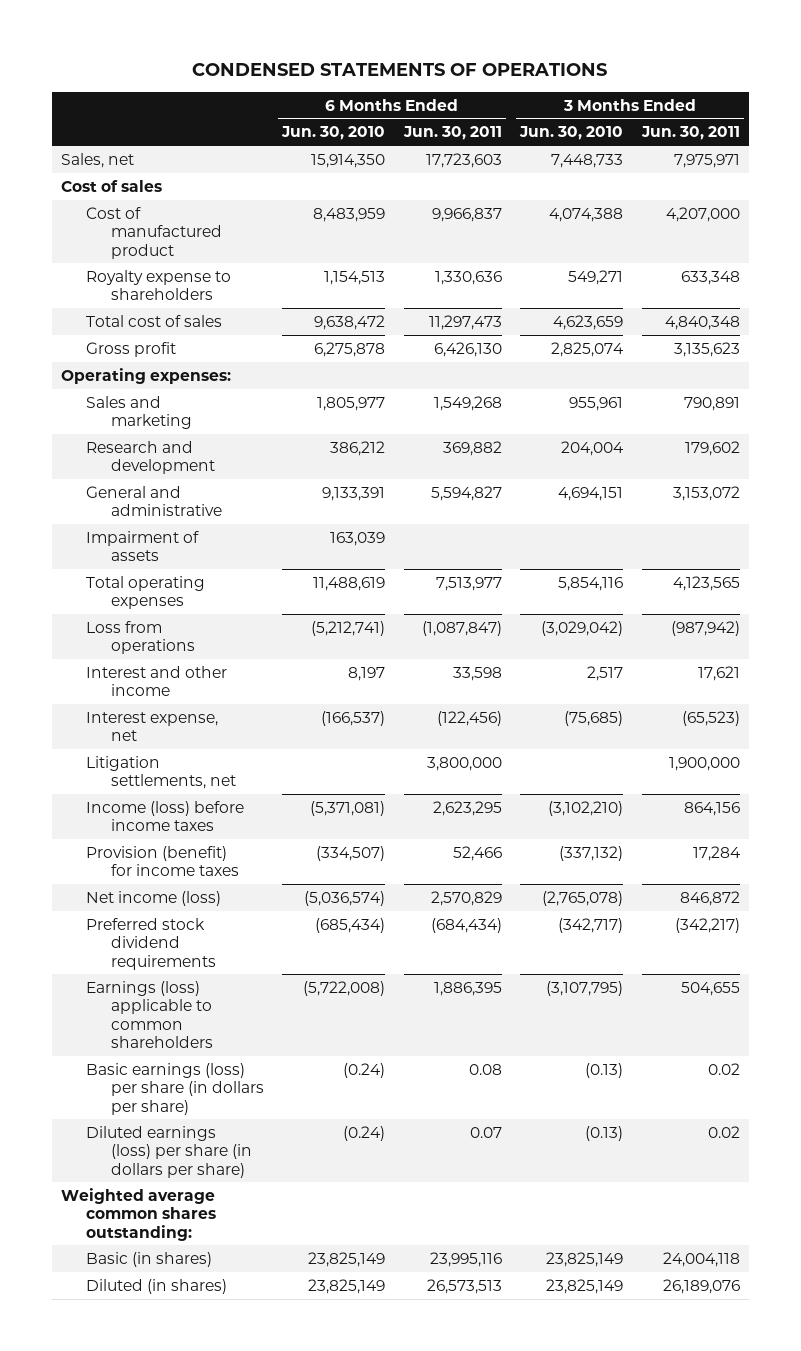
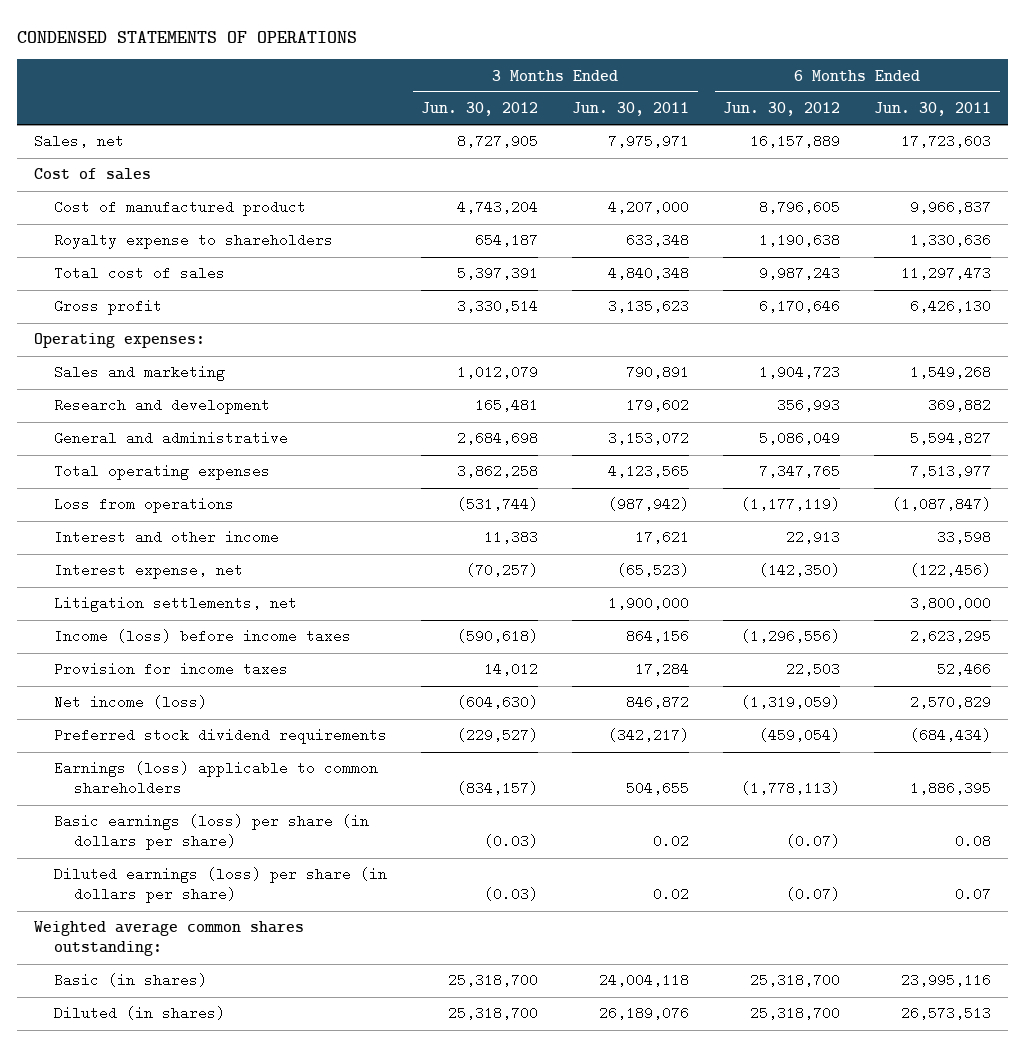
- | 6 Months Ended Jun. 30, 2010 | 6 Months Ended Jun. 30, 2011 | 3 Months Ended Jun. 30, 2010 | 3 Months Ended Jun. 30, 2011
+ | 3 Months Ended Jun. 30, 2012 | 3 Months Ended Jun. 30, 2011 | 6 Months Ended Jun. 30, 2012 | 6 Months Ended Jun. 30, 2011
- Impairment of assets | 163,039 | | |
- Provision (benefit) for income taxes | (334,507) | 52,466 | (337,132) | 17,284
+ Provision for income taxes | 14,012 | 17,284 | 22,503 | 52,466

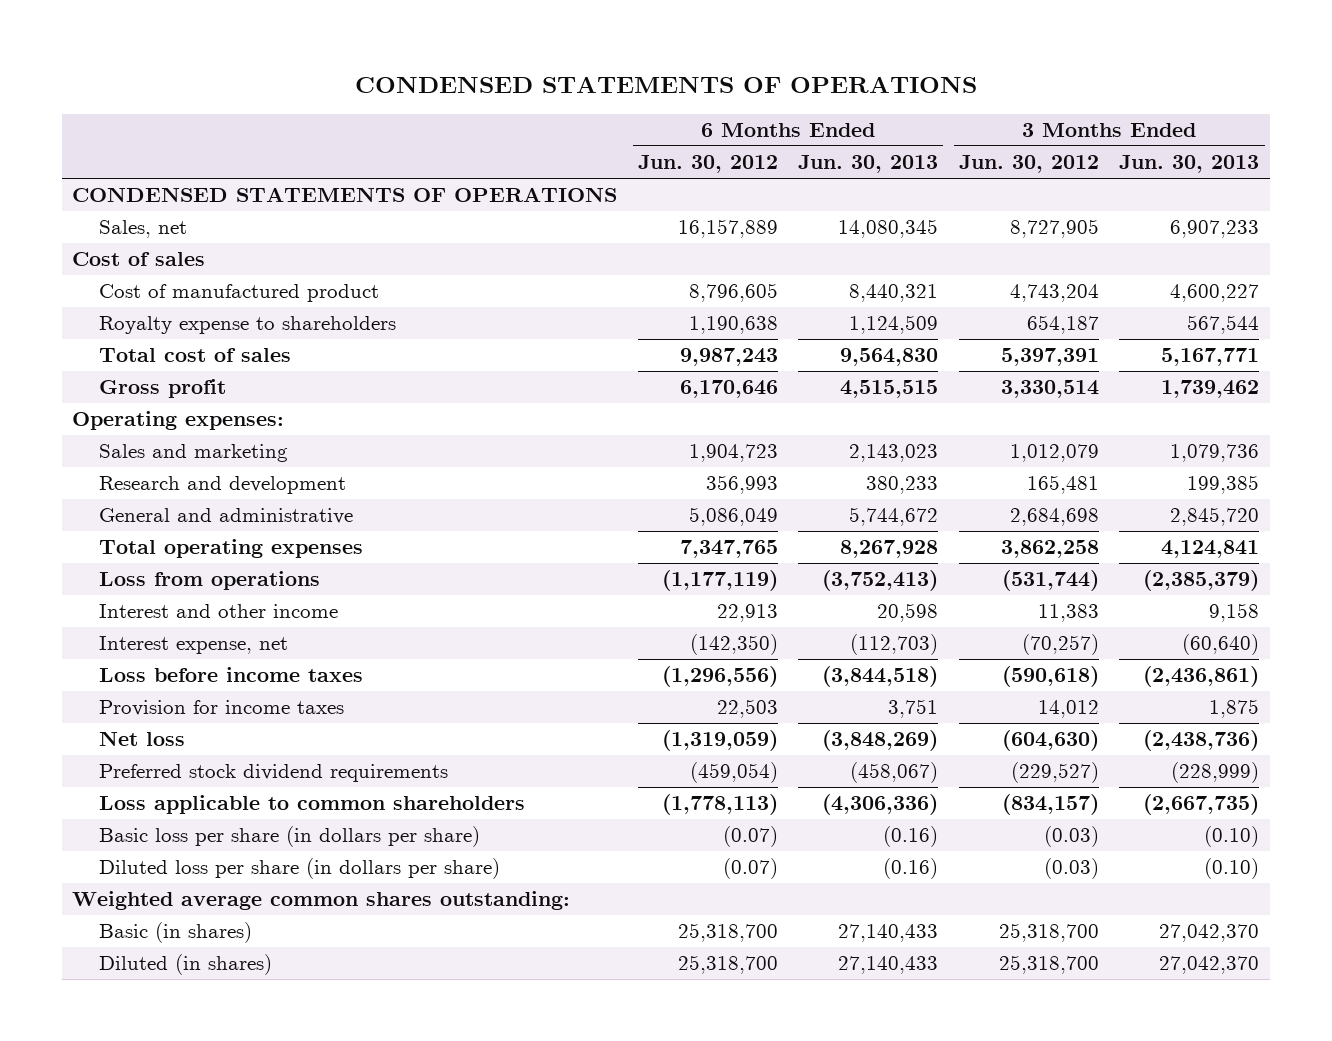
- | 3 Months Ended Jun. 30, 2012 | 3 Months Ended Jun. 30, 2011 | 6 Months Ended Jun. 30, 2012 | 6 Months Ended Jun. 30, 2011
+ | 6 Months Ended Jun. 30, 2012 | 6 Months Ended Jun. 30, 2013 | 3 Months Ended Jun. 30, 2012 | 3 Months Ended Jun. 30, 2013
+ CONDENSED STATEMENTS OF OPERATIONS
- Litigation settlements, net | | 1,900,000 | | 3,800,000
- Income (loss) before income taxes | (590,618) | 864,156 | (1,296,556) | 2,623,295
+ Loss before income taxes | (1,296,556) | (3,844,518) | (590,618) | (2,436,861)
- Net income (loss) | (604,630) | 846,872 | (1,319,059) | 2,570,829
+ Net loss | (1,319,059) | (3,848,269) | (604,630) | (2,438,736)
- Earnings (loss) applicable to common shareholders | (834,157) | 504,655 | (1,778,113) | 1,886,395
- Basic earnings (loss) per share (in dollars per share) | (0.03) | 0.02 | (0.07) | 0.08
- Diluted earnings (loss) per share (in dollars per share) | (0.03) | 0.02 | (0.07) | 0.07
+ Loss applicable to common shareholders | (1,778,113) | (4,306,336) | (834,157) | (2,667,735)
+ Basic loss per share (in dollars per share) | (0.07) | (0.16) | (0.03) | (0.10)
+ Diluted loss per share (in dollars per share) | (0.07) | (0.16) | (0.03) | (0.10)

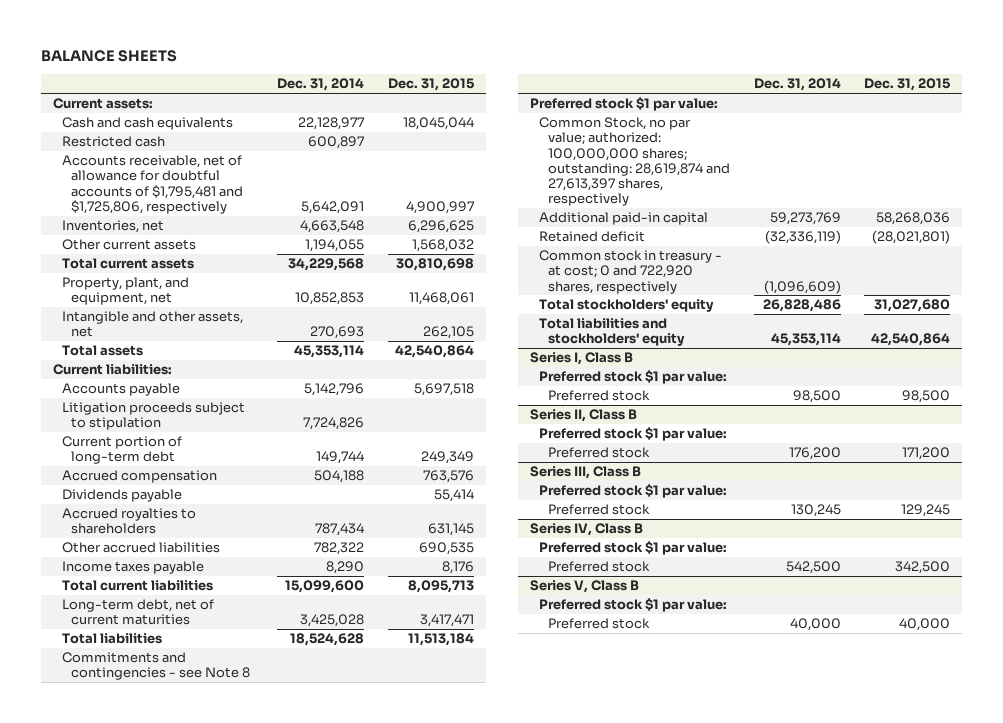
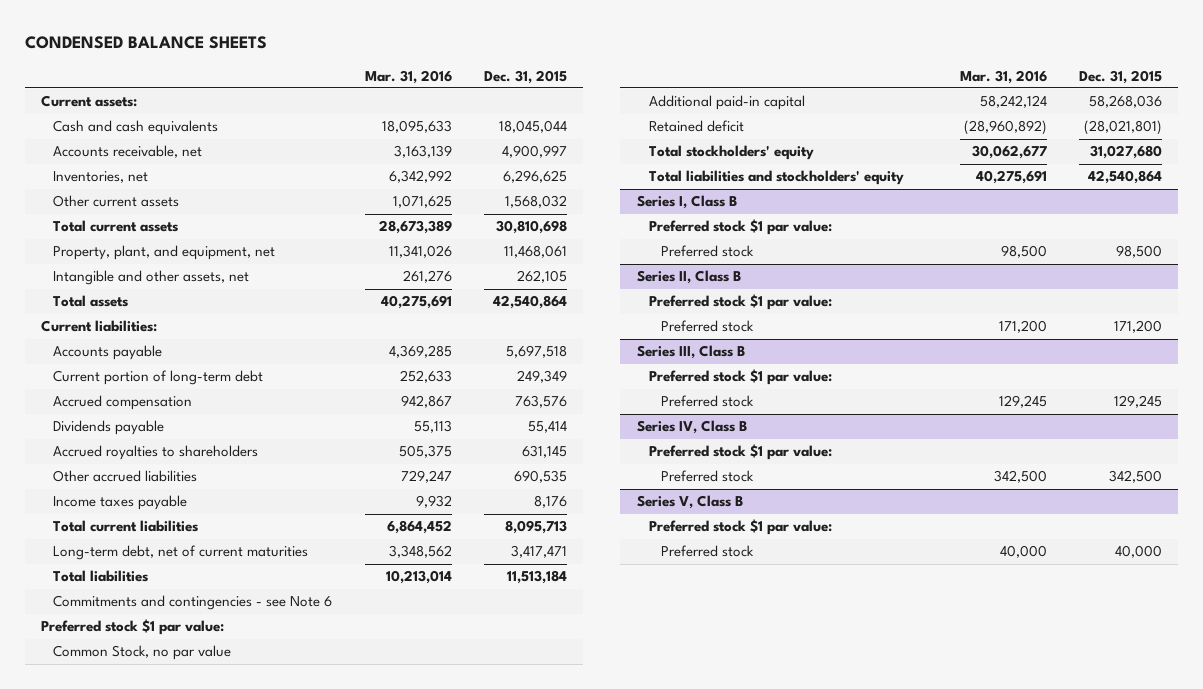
- BALANCE SHEETS
+ CONDENSED BALANCE SHEETS
- | Dec. 31, 2014 | Dec. 31, 2015
+ | Mar. 31, 2016 | Dec. 31, 2015
- Restricted cash | 600,897 |
- Accounts receivable, net of allowance for doubtful accounts of $1,795,481 and $1,725,806, respectively | 5,642,091 | 4,900,997
+ Accounts receivable, net | 3,163,139 | 4,900,997
- Litigation proceeds subject to stipulation | 7,724,826 |
- Commitments and contingencies - see Note 8
+ Commitments and contingencies - see Note 6
- Common Stock, no par value; authorized: 100,000,000 shares; outstanding: 28,619,874 and 27,613,397 shares, respectively
+ Common Stock, no par value
- Common stock in treasury - at cost; 0 and 722,920 shares, respectively | (1,096,609) |

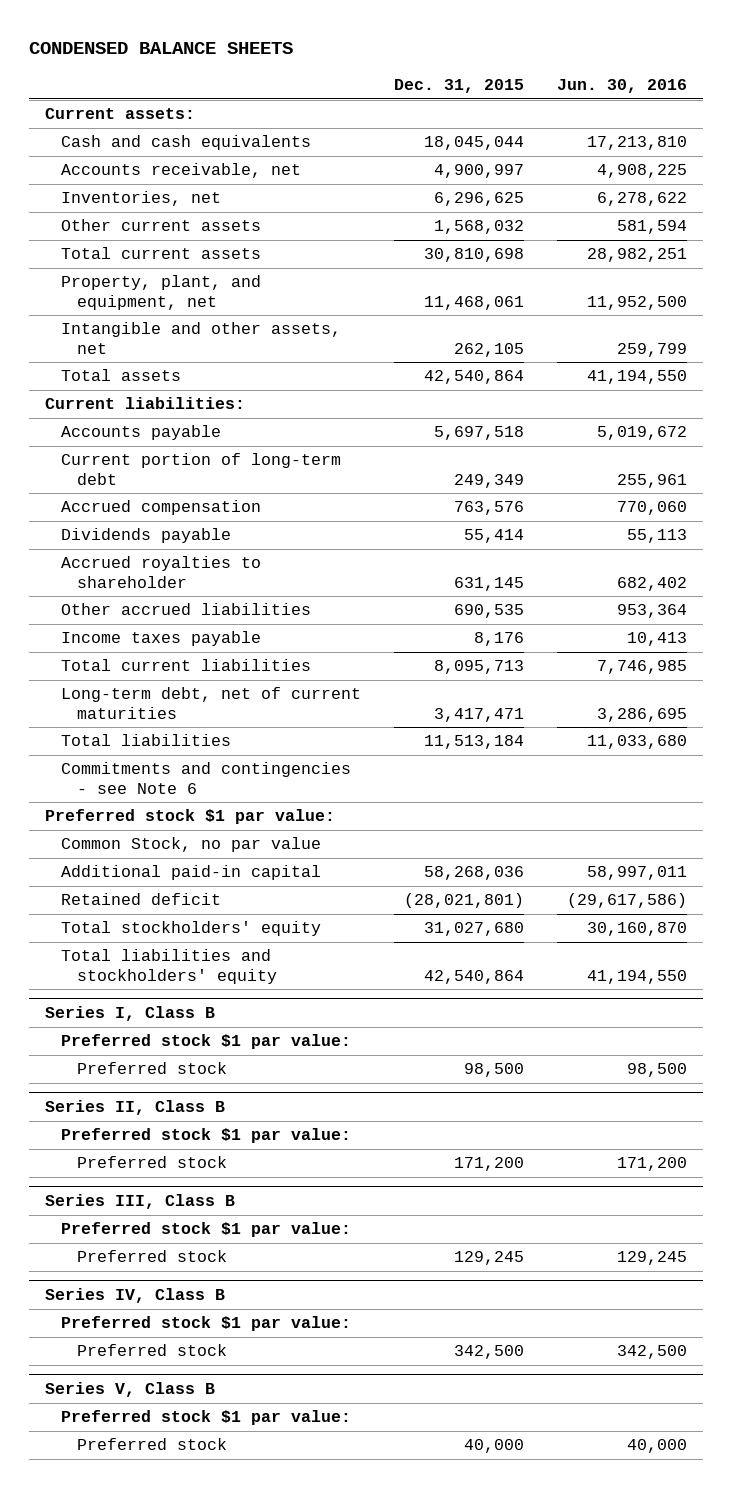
- | Mar. 31, 2016 | Dec. 31, 2015
+ | Dec. 31, 2015 | Jun. 30, 2016
- Accrued royalties to shareholders | 505,375 | 631,145
+ Accrued royalties to shareholder | 631,145 | 682,402

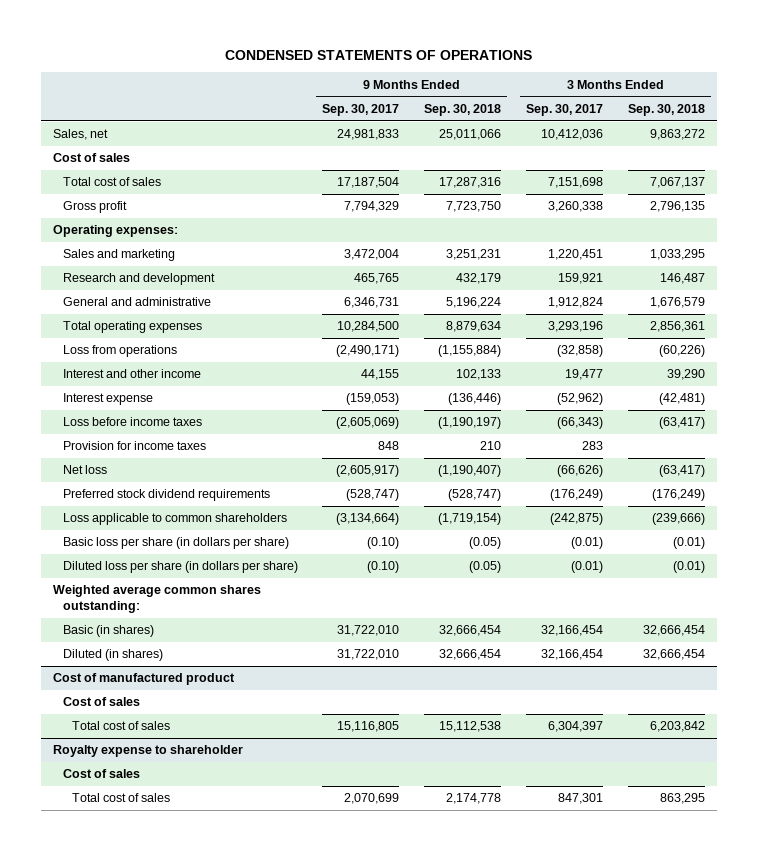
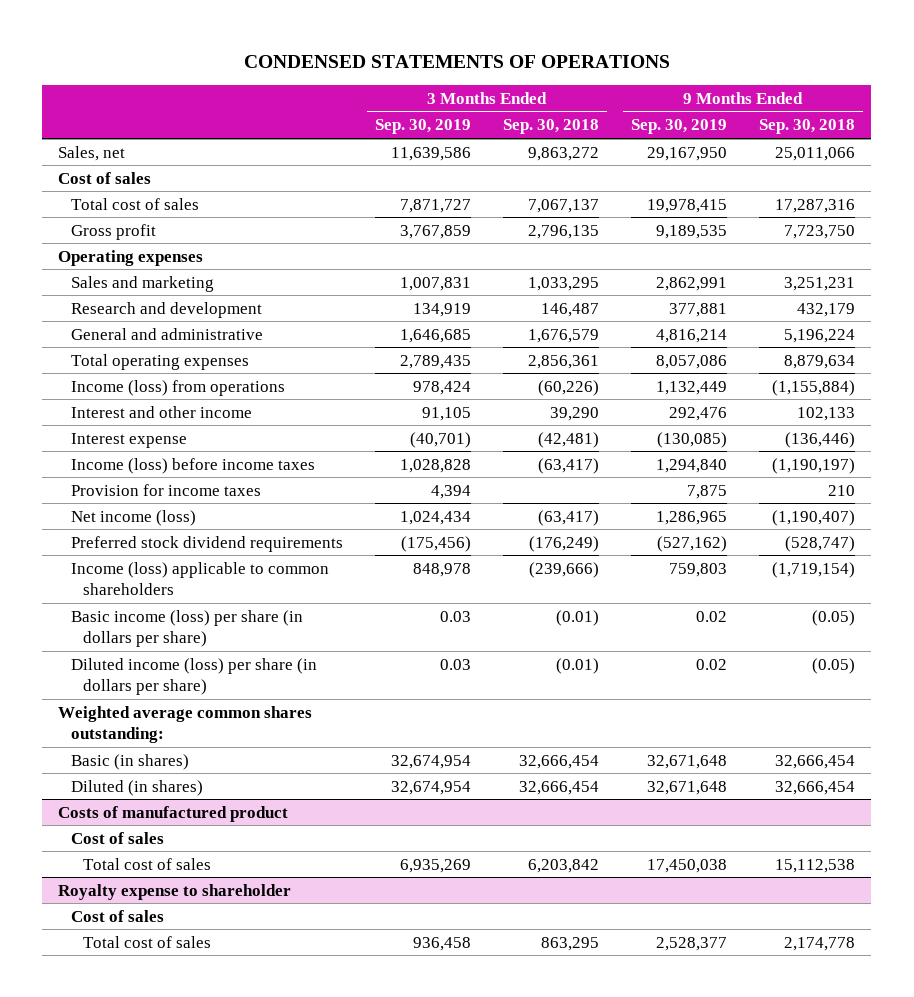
- | 9 Months Ended Sep. 30, 2017 | 9 Months Ended Sep. 30, 2018 | 3 Months Ended Sep. 30, 2017 | 3 Months Ended Sep. 30, 2018
+ | 3 Months Ended Sep. 30, 2019 | 3 Months Ended Sep. 30, 2018 | 9 Months Ended Sep. 30, 2019 | 9 Months Ended Sep. 30, 2018
- Operating expenses:
+ Operating expenses
- Loss from operations | (2,490,171) | (1,155,884) | (32,858) | (60,226)
+ Income (loss) from operations | 978,424 | (60,226) | 1,132,449 | (1,155,884)
- Loss before income taxes | (2,605,069) | (1,190,197) | (66,343) | (63,417)
+ Income (loss) before income taxes | 1,028,828 | (63,417) | 1,294,840 | (1,190,197)
- Net loss | (2,605,917) | (1,190,407) | (66,626) | (63,417)
+ Net income (loss) | 1,024,434 | (63,417) | 1,286,965 | (1,190,407)
- Loss applicable to common shareholders | (3,134,664) | (1,719,154) | (242,875) | (239,666)
- Basic loss per share (in dollars per share) | (0.10) | (0.05) | (0.01) | (0.01)
- Diluted loss per share (in dollars per share) | (0.10) | (0.05) | (0.01) | (0.01)
+ Income (loss) applicable to common shareholders | 848,978 | (239,666) | 759,803 | (1,719,154)
+ Basic income (loss) per share (in dollars per share) | 0.03 | (0.01) | 0.02 | (0.05)
+ Diluted income (loss) per share (in dollars per share) | 0.03 | (0.01) | 0.02 | (0.05)
- Cost of manufactured product
+ Costs of manufactured product

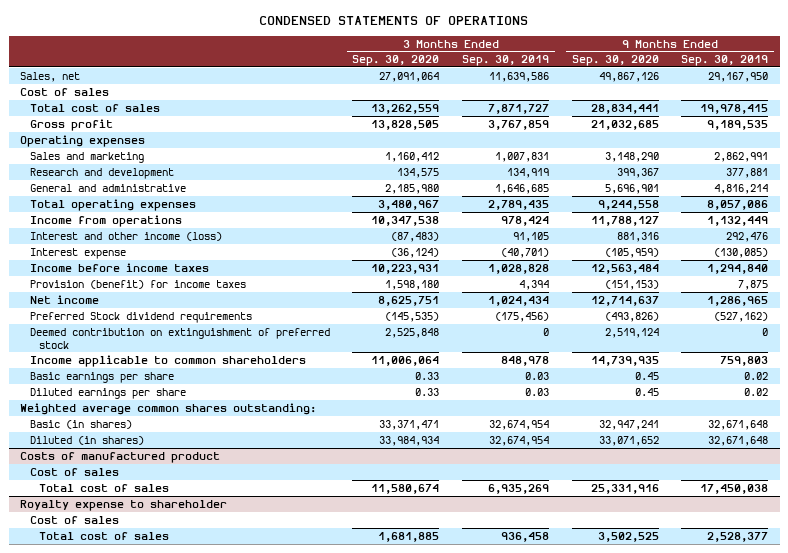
- | 3 Months Ended Sep. 30, 2019 | 3 Months Ended Sep. 30, 2018 | 9 Months Ended Sep. 30, 2019 | 9 Months Ended Sep. 30, 2018
+ | 3 Months Ended Sep. 30, 2020 | 3 Months Ended Sep. 30, 2019 | 9 Months Ended Sep. 30, 2020 | 9 Months Ended Sep. 30, 2019
- Income (loss) from operations | 978,424 | (60,226) | 1,132,449 | (1,155,884)
- Interest and other income | 91,105 | 39,290 | 292,476 | 102,133
+ Income from operations | 10,347,538 | 978,424 | 11,788,127 | 1,132,449
+ Interest and other income (loss) | (87,483) | 91,105 | 881,316 | 292,476
- Income (loss) before income taxes | 1,028,828 | (63,417) | 1,294,840 | (1,190,197)
- Provision for income taxes | 4,394 | | 7,875 | 210
- Net income (loss) | 1,024,434 | (63,417) | 1,286,965 | (1,190,407)
- Preferred stock dividend requirements | (175,456) | (176,249) | (527,162) | (528,747)
- Income (loss) applicable to common shareholders | 848,978 | (239,666) | 759,803 | (1,719,154)
- Basic income (loss) per share (in dollars per share) | 0.03 | (0.01) | 0.02 | (0.05)
- Diluted income (loss) per share (in dollars per share) | 0.03 | (0.01) | 0.02 | (0.05)
+ Income before income taxes | 10,223,931 | 1,028,828 | 12,563,484 | 1,294,840
+ Provision (benefit) for income taxes | 1,598,180 | 4,394 | (151,153) | 7,875
+ Net income | 8,625,751 | 1,024,434 | 12,714,637 | 1,286,965
+ Preferred Stock dividend requirements | (145,535) | (175,456) | (493,826) | (527,162)
+ Deemed contribution on extinguishment of preferred stock | 2,525,848 | 0 | 2,519,124 | 0
+ Income applicable to common shareholders | 11,006,064 | 848,978 | 14,739,935 | 759,803
+ Basic earnings per share | 0.33 | 0.03 | 0.45 | 0.02
+ Diluted earnings per share | 0.33 | 0.03 | 0.45 | 0.02

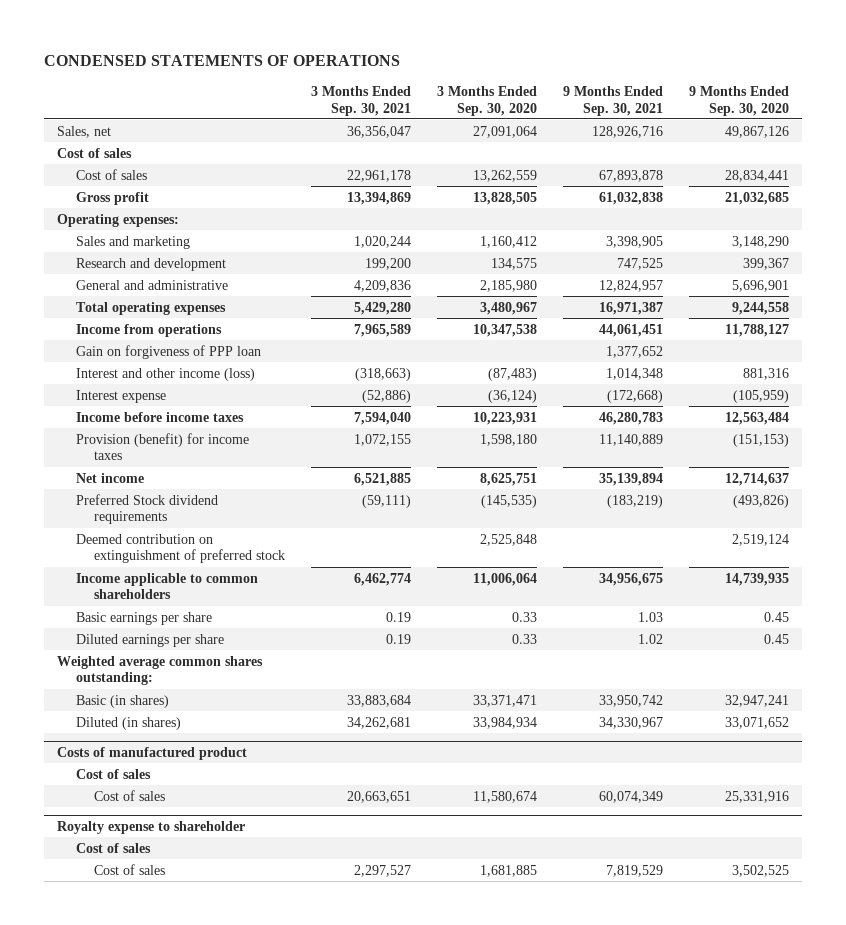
- | 3 Months Ended Sep. 30, 2020 | 3 Months Ended Sep. 30, 2019 | 9 Months Ended Sep. 30, 2020 | 9 Months Ended Sep. 30, 2019
+ | 3 Months Ended Sep. 30, 2021 | 3 Months Ended Sep. 30, 2020 | 9 Months Ended Sep. 30, 2021 | 9 Months Ended Sep. 30, 2020
- Total cost of sales | 13,262,559 | 7,871,727 | 28,834,441 | 19,978,415
+ Cost of sales | 22,961,178 | 13,262,559 | 67,893,878 | 28,834,441
- Operating expenses
+ Operating expenses:
+ Gain on forgiveness of PPP loan | | | 1,377,652 |
@ Costs of manufactured product
- Total cost of sales | 11,580,674 | 6,935,269 | 25,331,916 | 17,450,038
+ Cost of sales | 20,663,651 | 11,580,674 | 60,074,349 | 25,331,916
@ Royalty expense to shareholder
- Total cost of sales | 1,681,885 | 936,458 | 3,502,525 | 2,528,377
+ Cost of sales | 2,297,527 | 1,681,885 | 7,819,529 | 3,502,525

